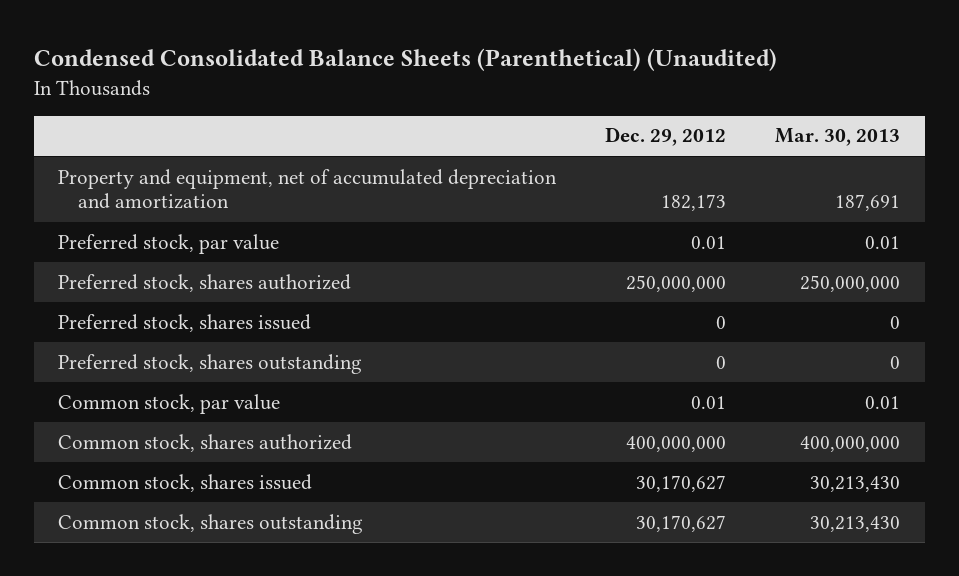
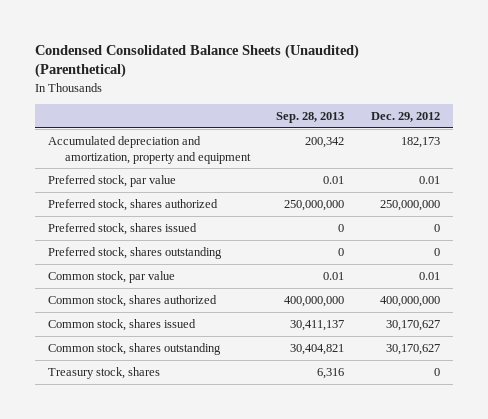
- Condensed Consolidated Balance Sheets (Parenthetical) (Unaudited)
+ Condensed Consolidated Balance Sheets (Unaudited) (Parenthetical)
- | Dec. 29, 2012 | Mar. 30, 2013
+ | Sep. 28, 2013 | Dec. 29, 2012
- Property and equipment, net of accumulated depreciation and amortization | 182,173 | 187,691
+ Accumulated depreciation and amortization, property and equipment | 200,342 | 182,173
+ Treasury stock, shares | 6,316 | 0

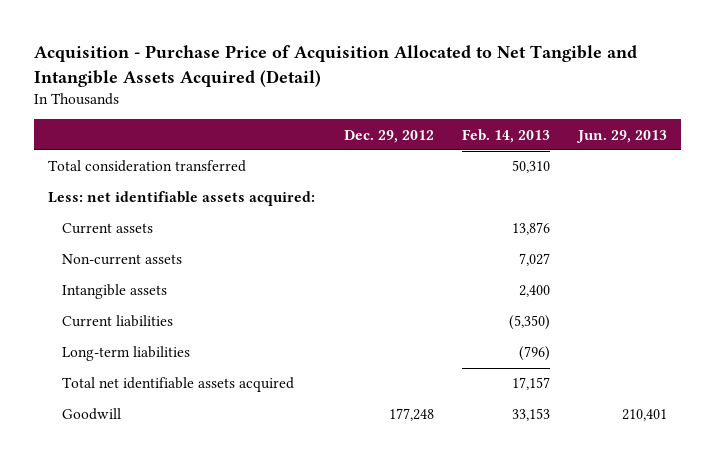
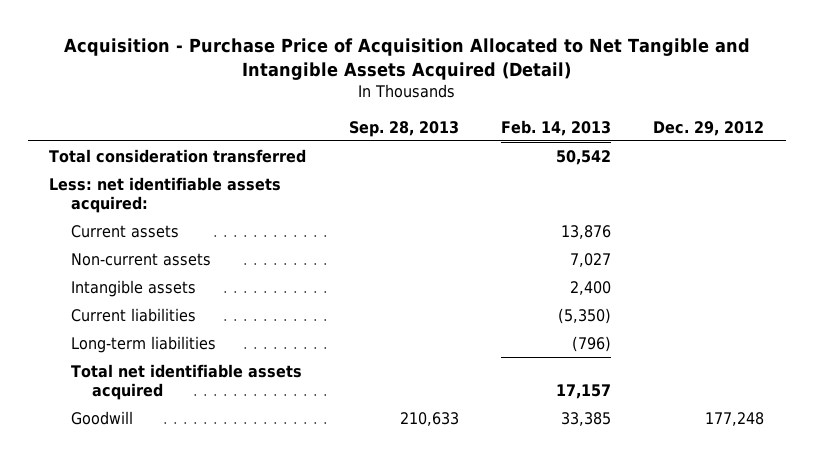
- | Dec. 29, 2012 | Feb. 14, 2013 | Jun. 29, 2013
+ | Sep. 28, 2013 | Feb. 14, 2013 | Dec. 29, 2012
- Total consideration transferred | | 50,310 |
+ Total consideration transferred | | 50,542 |
- Goodwill | 177,248 | 33,153 | 210,401
+ Goodwill | 210,633 | 33,385 | 177,248

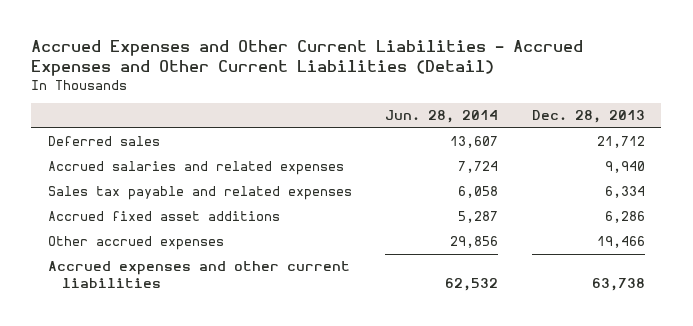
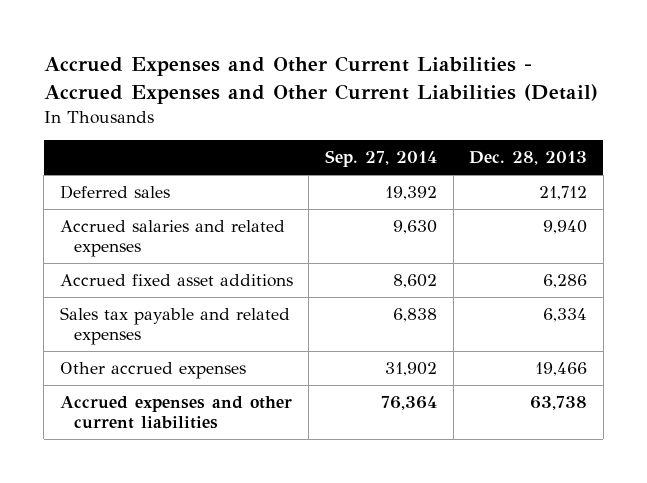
- | Jun. 28, 2014 | Dec. 28, 2013
+ | Sep. 27, 2014 | Dec. 28, 2013
moved down: Sales tax payable and related expenses | 6,838 | 6,334

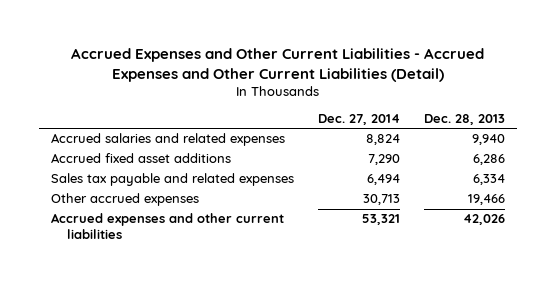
- | Sep. 27, 2014 | Dec. 28, 2013
+ | Dec. 27, 2014 | Dec. 28, 2013
- Deferred sales | 19,392 | 21,712
- Accrued expenses and other current liabilities | 76,364 | 63,738
+ Accrued expenses and other current liabilities | 53,321 | 42,026

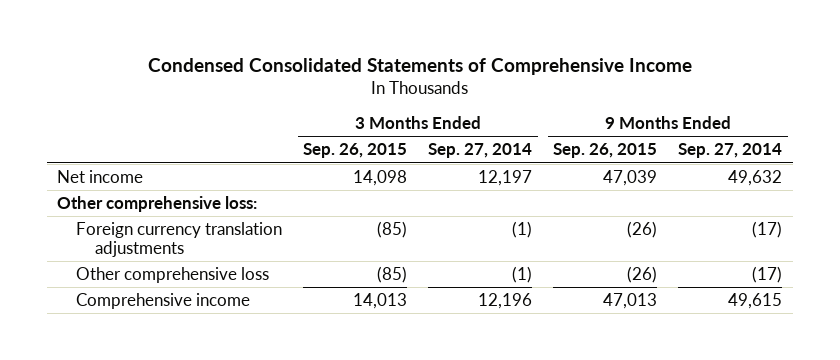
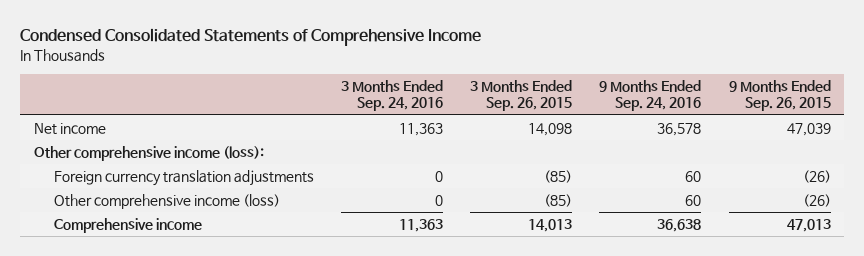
- | 3 Months Ended Sep. 26, 2015 | 3 Months Ended Sep. 27, 2014 | 9 Months Ended Sep. 26, 2015 | 9 Months Ended Sep. 27, 2014
+ | 3 Months Ended Sep. 24, 2016 | 3 Months Ended Sep. 26, 2015 | 9 Months Ended Sep. 24, 2016 | 9 Months Ended Sep. 26, 2015
- Other comprehensive loss:
+ Other comprehensive income (loss):
- Other comprehensive loss | (85) | (1) | (26) | (17)
+ Other comprehensive income (loss) | 0 | (85) | 60 | (26)

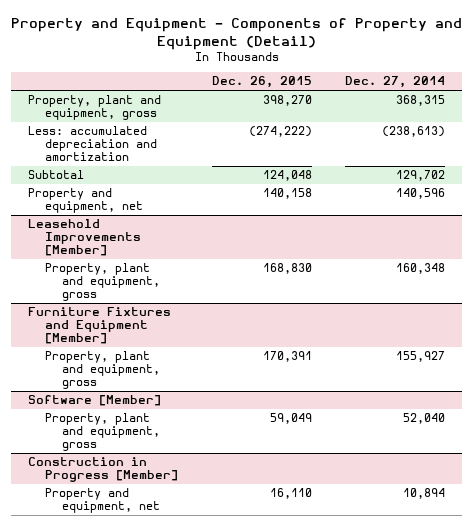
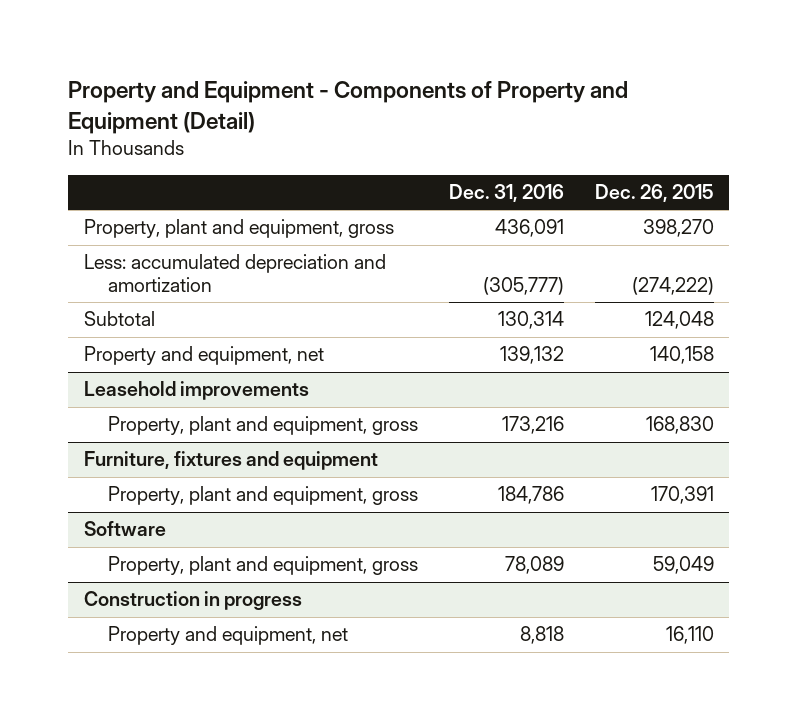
- | Dec. 26, 2015 | Dec. 27, 2014
+ | Dec. 31, 2016 | Dec. 26, 2015
- Leasehold Improvements [Member]
+ Leasehold improvements
- Furniture Fixtures and Equipment [Member]
+ Furniture, fixtures and equipment
- Software [Member]
+ Software
- Construction in Progress [Member]
+ Construction in progress

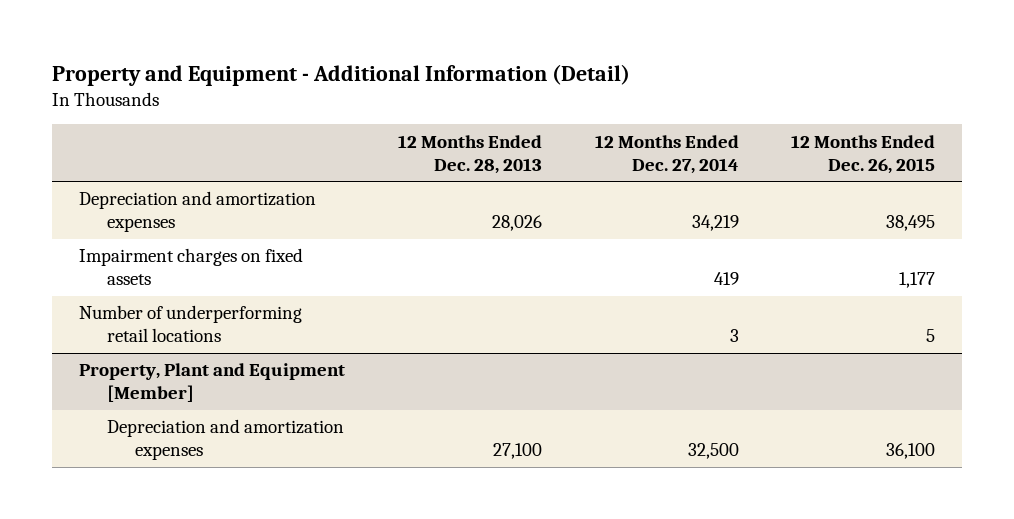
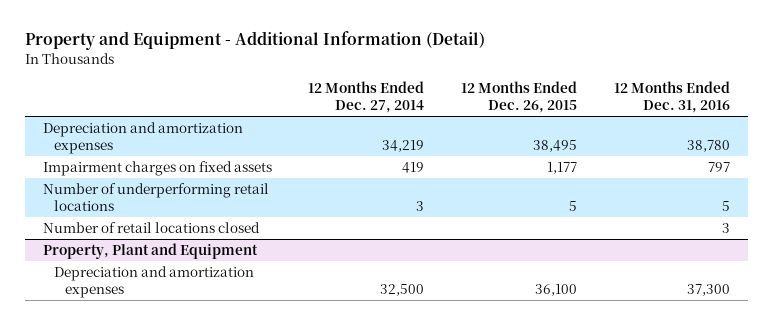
- | 12 Months Ended Dec. 28, 2013 | 12 Months Ended Dec. 27, 2014 | 12 Months Ended Dec. 26, 2015
+ | 12 Months Ended Dec. 27, 2014 | 12 Months Ended Dec. 26, 2015 | 12 Months Ended Dec. 31, 2016
- Property, Plant and Equipment [Member]
+ Number of retail locations closed | | | 3
+ Property, Plant and Equipment

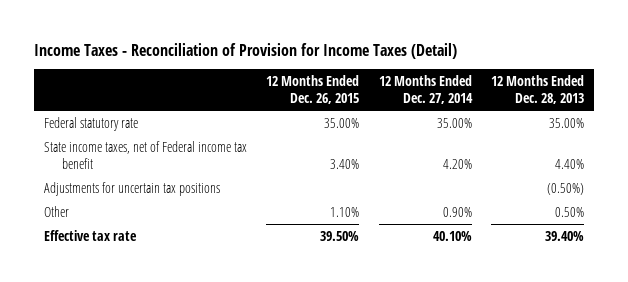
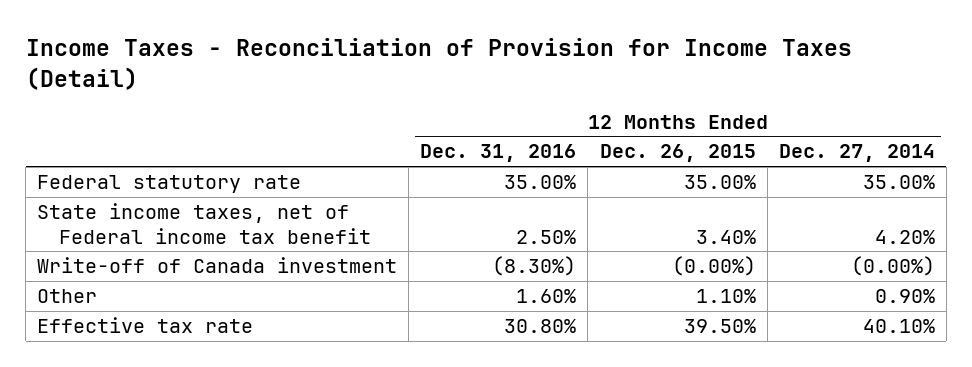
- | 12 Months Ended Dec. 26, 2015 | 12 Months Ended Dec. 27, 2014 | 12 Months Ended Dec. 28, 2013
+ | 12 Months Ended Dec. 31, 2016 | 12 Months Ended Dec. 26, 2015 | 12 Months Ended Dec. 27, 2014
- Adjustments for uncertain tax positions | | | (0.50%)
+ Write-off of Canada investment | (8.30%) | (0.00%) | (0.00%)

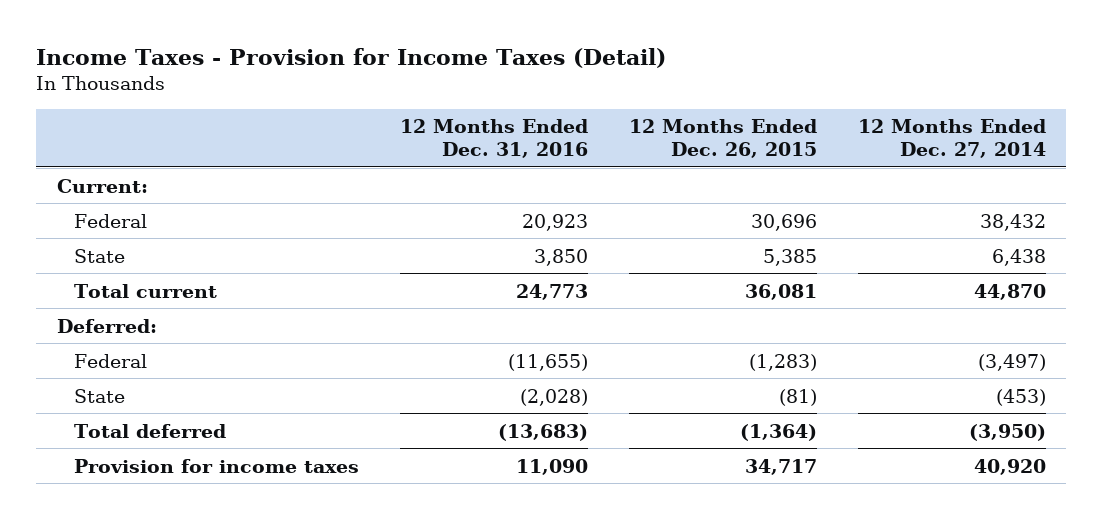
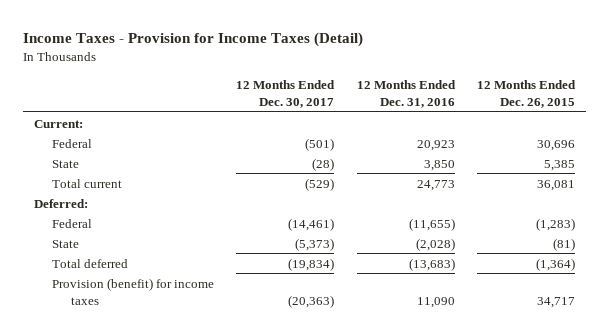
- | 12 Months Ended Dec. 31, 2016 | 12 Months Ended Dec. 26, 2015 | 12 Months Ended Dec. 27, 2014
+ | 12 Months Ended Dec. 30, 2017 | 12 Months Ended Dec. 31, 2016 | 12 Months Ended Dec. 26, 2015
- Provision for income taxes | 11,090 | 34,717 | 40,920
+ Provision (benefit) for income taxes | (20,363) | 11,090 | 34,717

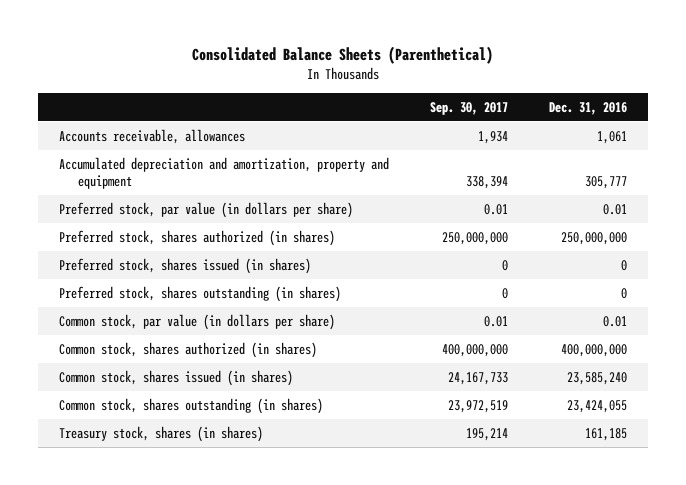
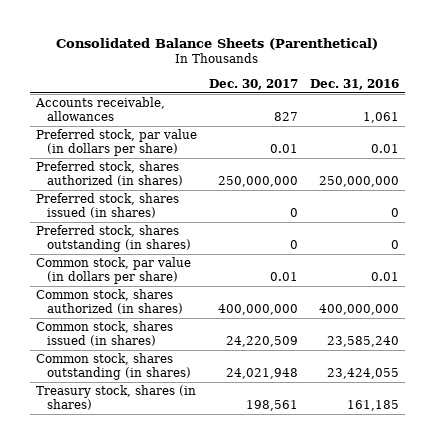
- | Sep. 30, 2017 | Dec. 31, 2016
+ | Dec. 30, 2017 | Dec. 31, 2016
- Accumulated depreciation and amortization, property and equipment | 338,394 | 305,777

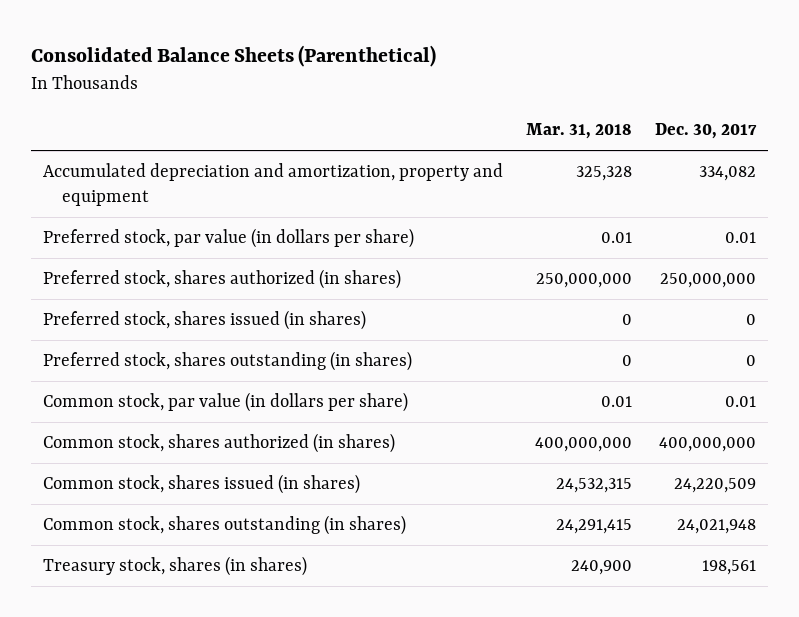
- | Dec. 30, 2017 | Dec. 31, 2016
+ | Mar. 31, 2018 | Dec. 30, 2017
- Accounts receivable, allowances | 827 | 1,061
+ Accumulated depreciation and amortization, property and equipment | 325,328 | 334,082

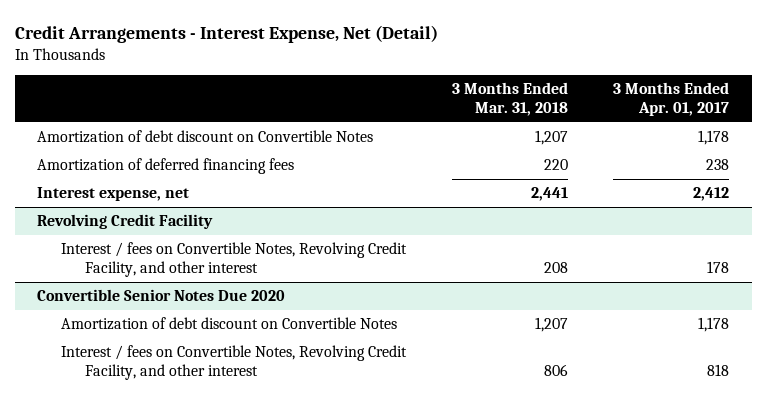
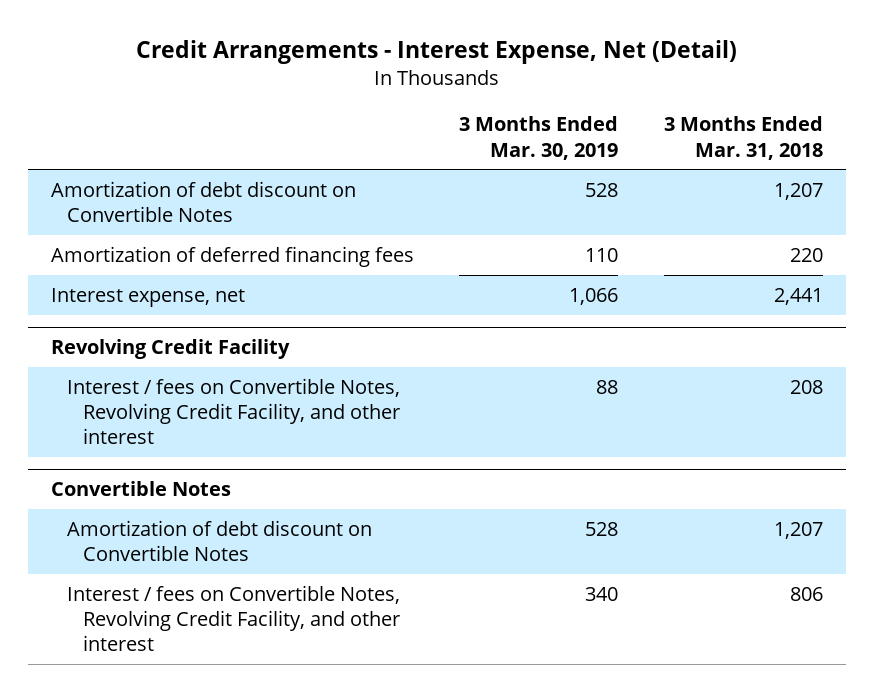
- | 3 Months Ended Mar. 31, 2018 | 3 Months Ended Apr. 01, 2017
+ | 3 Months Ended Mar. 30, 2019 | 3 Months Ended Mar. 31, 2018
- Convertible Senior Notes Due 2020
+ Convertible Notes

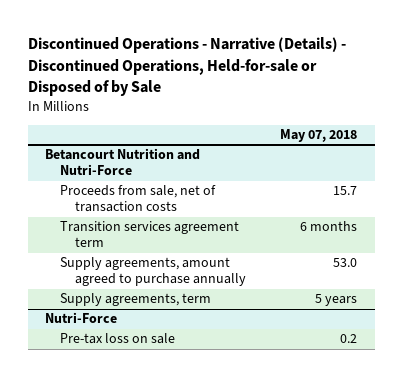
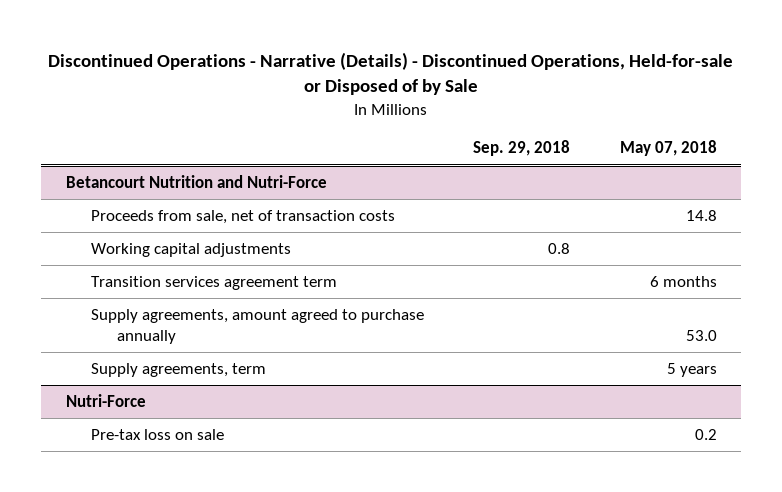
- | May 07, 2018
+ | Sep. 29, 2018 | May 07, 2018
@ Betancourt Nutrition and Nutri-Force
- Proceeds from sale, net of transaction costs | 15.7
+ Proceeds from sale, net of transaction costs | | 14.8
+ Working capital adjustments | 0.8 |

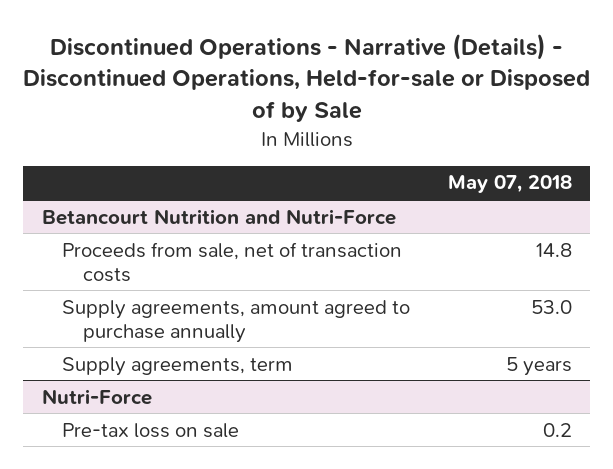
- | Sep. 29, 2018 | May 07, 2018
+ | May 07, 2018
@ Betancourt Nutrition and Nutri-Force
- Working capital adjustments | 0.8 |
- Transition services agreement term | | 6 months

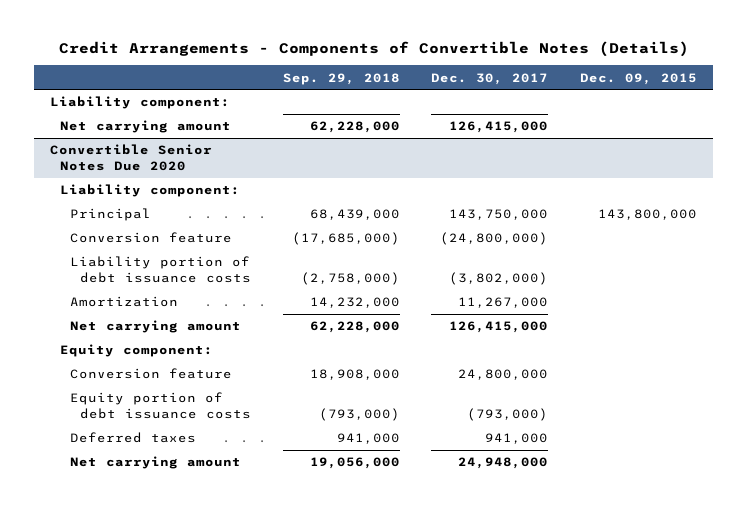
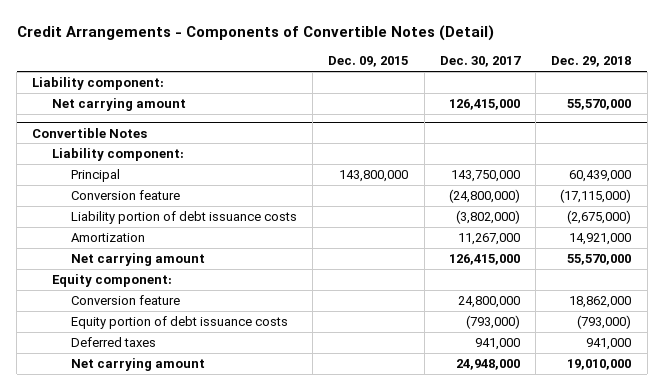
- Credit Arrangements - Components of Convertible Notes (Details)
+ Credit Arrangements - Components of Convertible Notes (Detail)
- | Sep. 29, 2018 | Dec. 30, 2017 | Dec. 09, 2015
+ | Dec. 09, 2015 | Dec. 30, 2017 | Dec. 29, 2018
- Convertible Senior Notes Due 2020
+ Convertible Notes

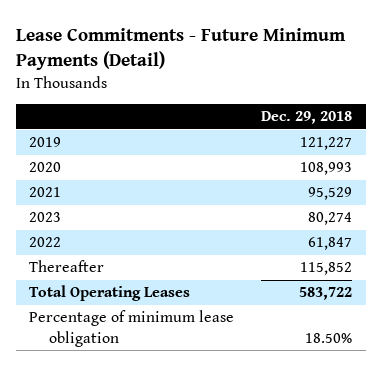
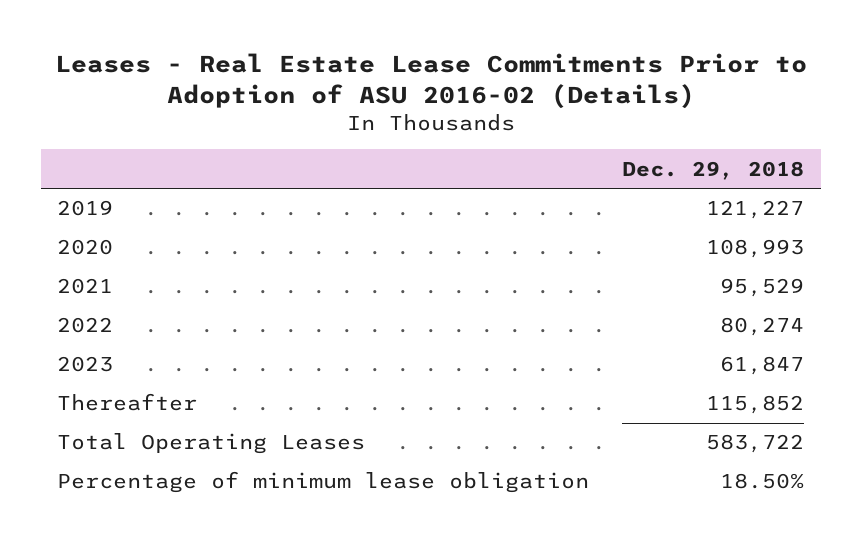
- Lease Commitments - Future Minimum Payments (Detail)
+ Leases - Real Estate Lease Commitments Prior to Adoption of ASU 2016-02 (Details)
- 2023 | 80,274
- 2022 | 61,847
+ 2022 | 80,274
+ 2023 | 61,847

